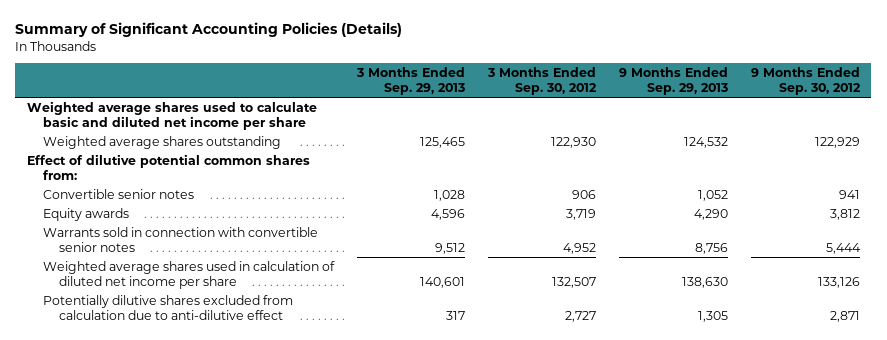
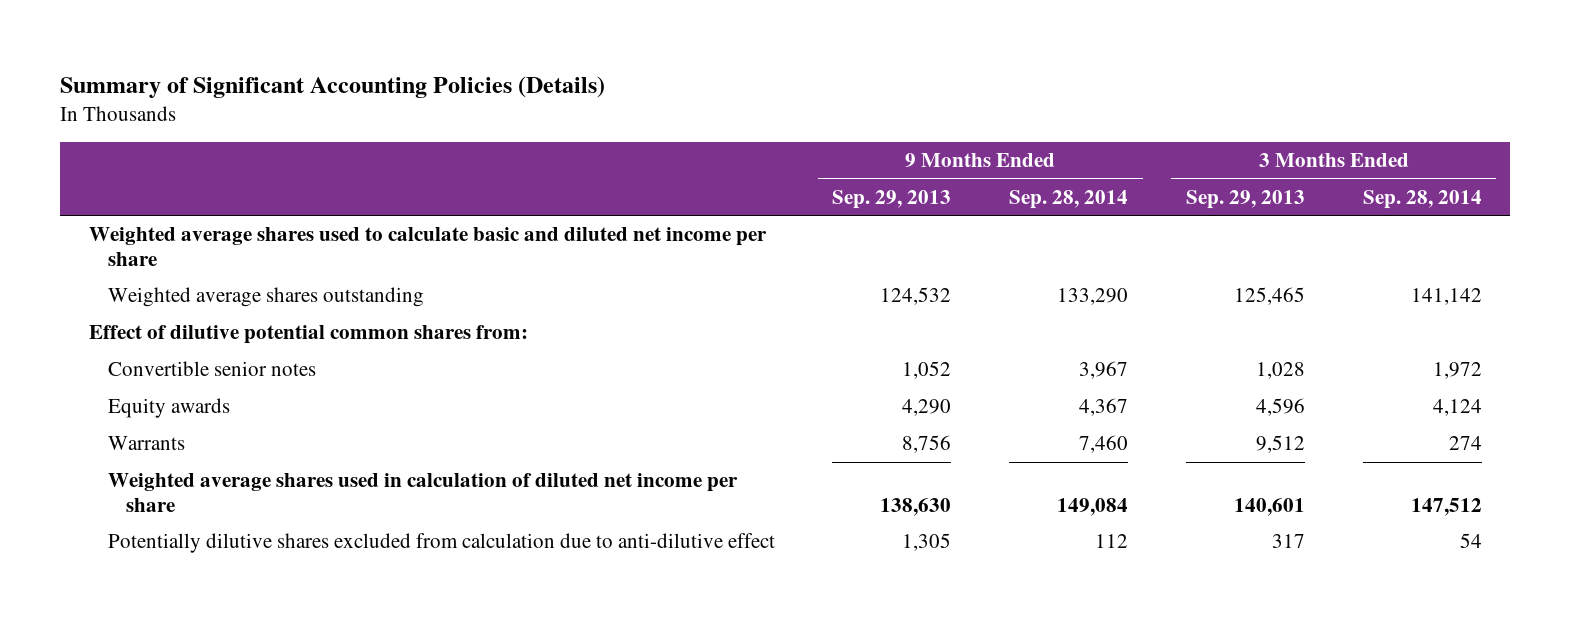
- | 3 Months Ended Sep. 29, 2013 | 3 Months Ended Sep. 30, 2012 | 9 Months Ended Sep. 29, 2013 | 9 Months Ended Sep. 30, 2012
+ | 9 Months Ended Sep. 29, 2013 | 9 Months Ended Sep. 28, 2014 | 3 Months Ended Sep. 29, 2013 | 3 Months Ended Sep. 28, 2014
- Warrants sold in connection with convertible senior notes | 9,512 | 4,952 | 8,756 | 5,444
+ Warrants | 8,756 | 7,460 | 9,512 | 274

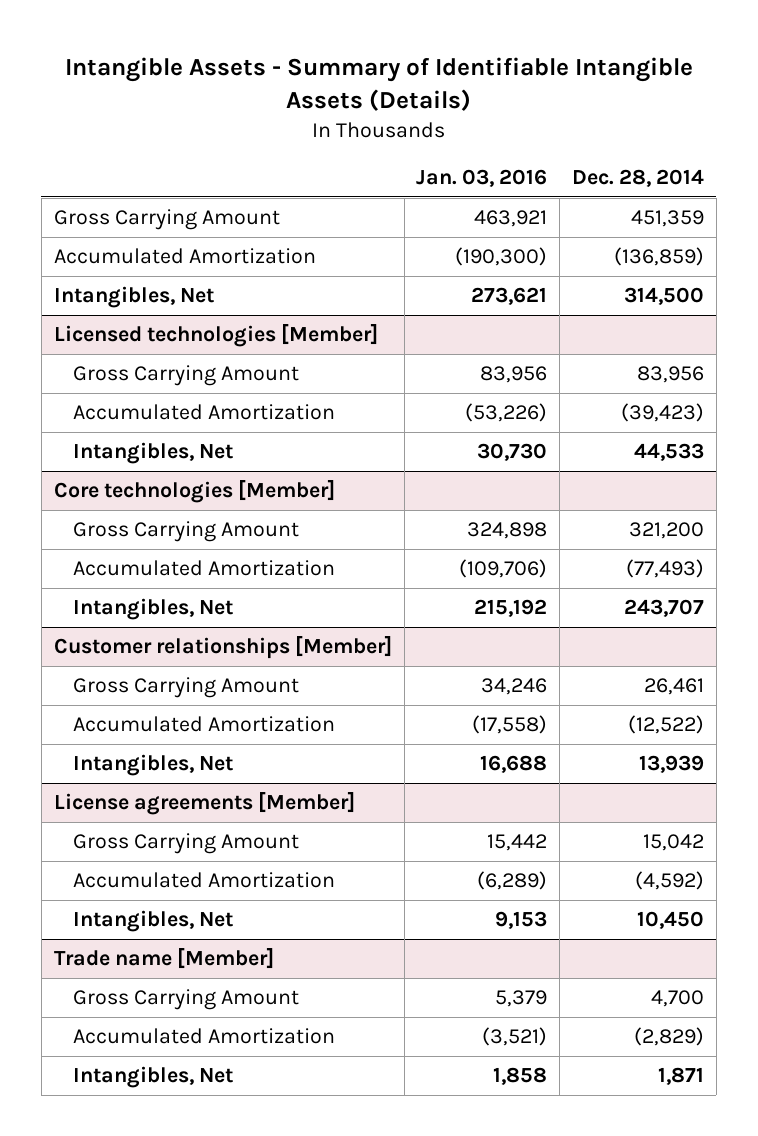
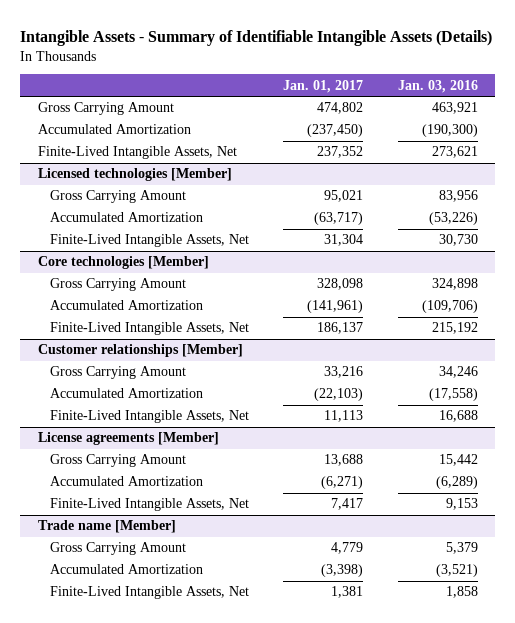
- | Jan. 03, 2016 | Dec. 28, 2014
+ | Jan. 01, 2017 | Jan. 03, 2016
- Intangibles, Net | 273,621 | 314,500
+ Finite-Lived Intangible Assets, Net | 237,352 | 273,621
@ Licensed technologies [Member]
- Intangibles, Net | 30,730 | 44,533
+ Finite-Lived Intangible Assets, Net | 31,304 | 30,730
@ Core technologies [Member]
- Intangibles, Net | 215,192 | 243,707
+ Finite-Lived Intangible Assets, Net | 186,137 | 215,192
@ Customer relationships [Member]
- Intangibles, Net | 16,688 | 13,939
+ Finite-Lived Intangible Assets, Net | 11,113 | 16,688
@ License agreements [Member]
- Intangibles, Net | 9,153 | 10,450
+ Finite-Lived Intangible Assets, Net | 7,417 | 9,153
@ Trade name [Member]
- Intangibles, Net | 1,858 | 1,871
+ Finite-Lived Intangible Assets, Net | 1,381 | 1,858

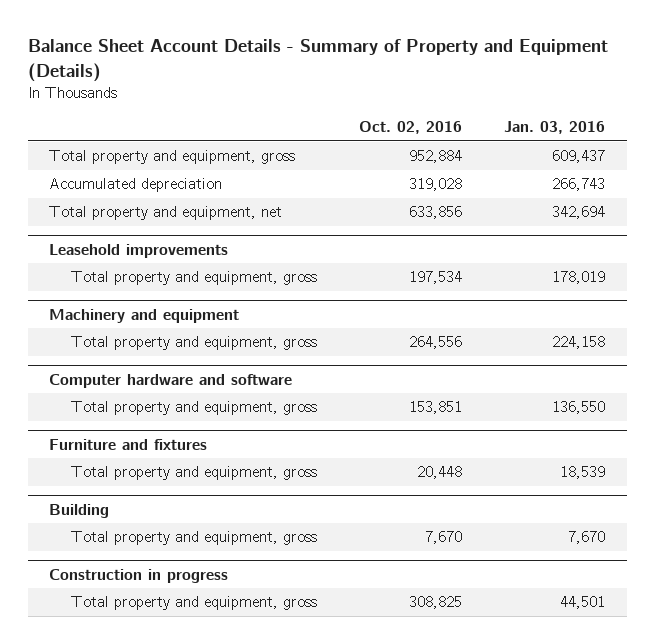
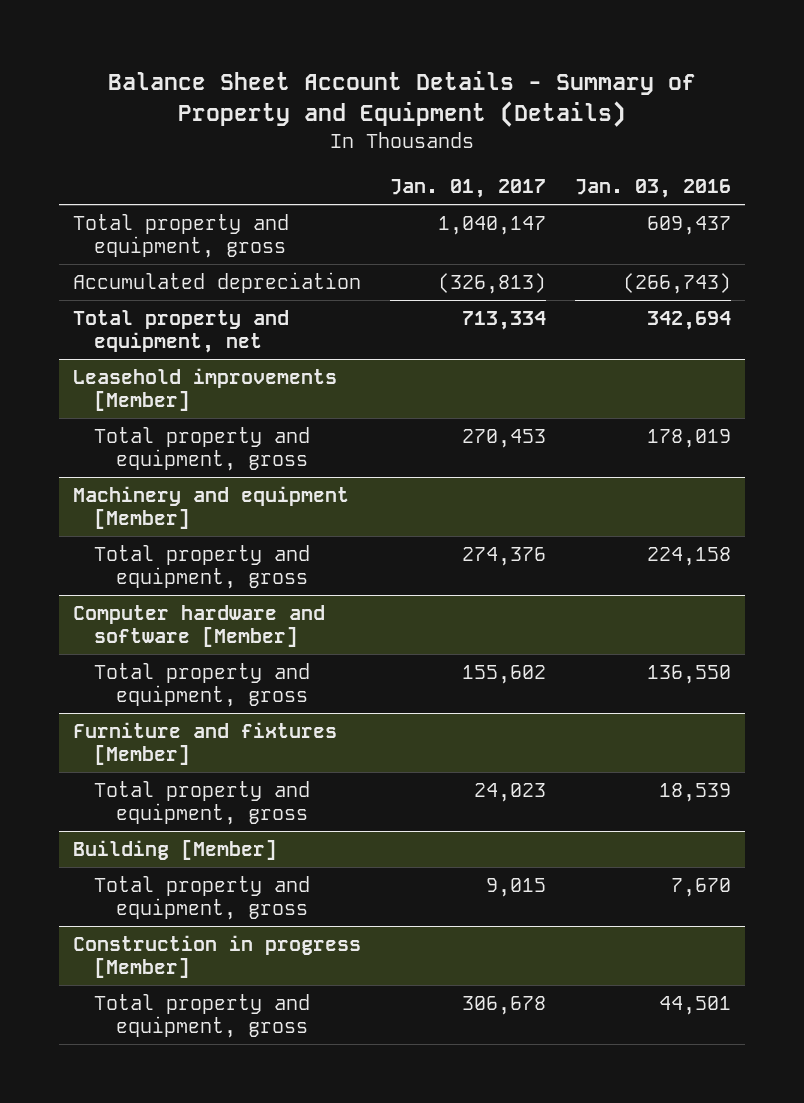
- | Oct. 02, 2016 | Jan. 03, 2016
+ | Jan. 01, 2017 | Jan. 03, 2016
- Accumulated depreciation | 319,028 | 266,743
+ Accumulated depreciation | (326,813) | (266,743)
- Leasehold improvements
+ Leasehold improvements [Member]
- Machinery and equipment
+ Machinery and equipment [Member]
- Computer hardware and software
+ Computer hardware and software [Member]
- Furniture and fixtures
+ Furniture and fixtures [Member]
- Building
+ Building [Member]
- Construction in progress
+ Construction in progress [Member]

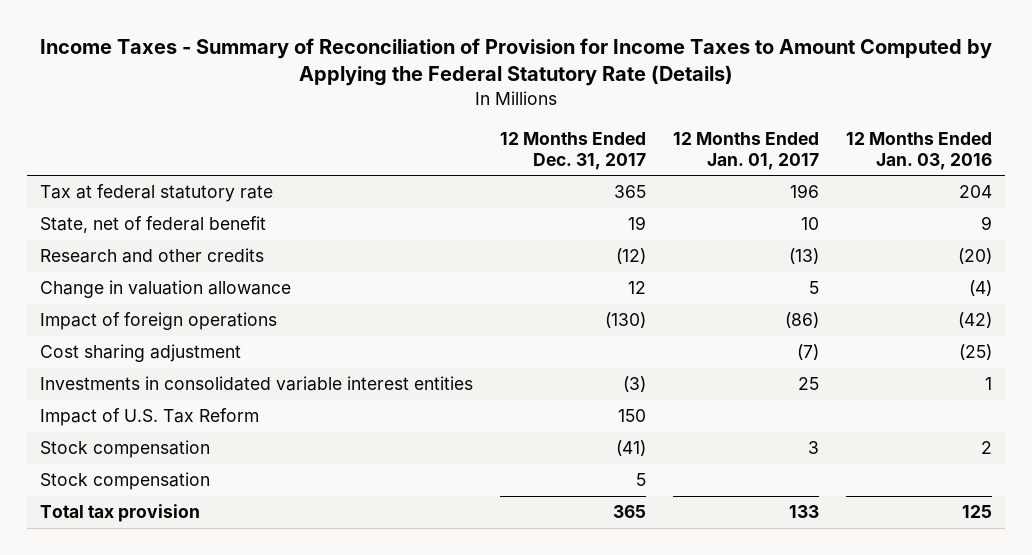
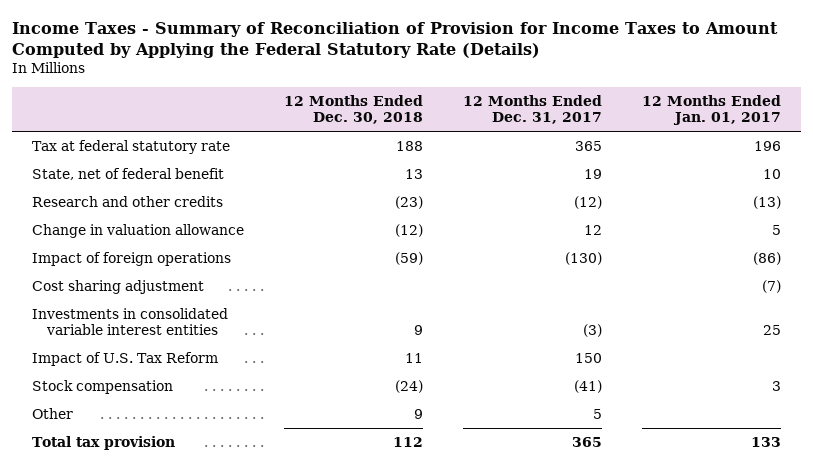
- | 12 Months Ended Dec. 31, 2017 | 12 Months Ended Jan. 01, 2017 | 12 Months Ended Jan. 03, 2016
+ | 12 Months Ended Dec. 30, 2018 | 12 Months Ended Dec. 31, 2017 | 12 Months Ended Jan. 01, 2017
- Stock compensation | 5 | |
+ Other | 9 | 5 |

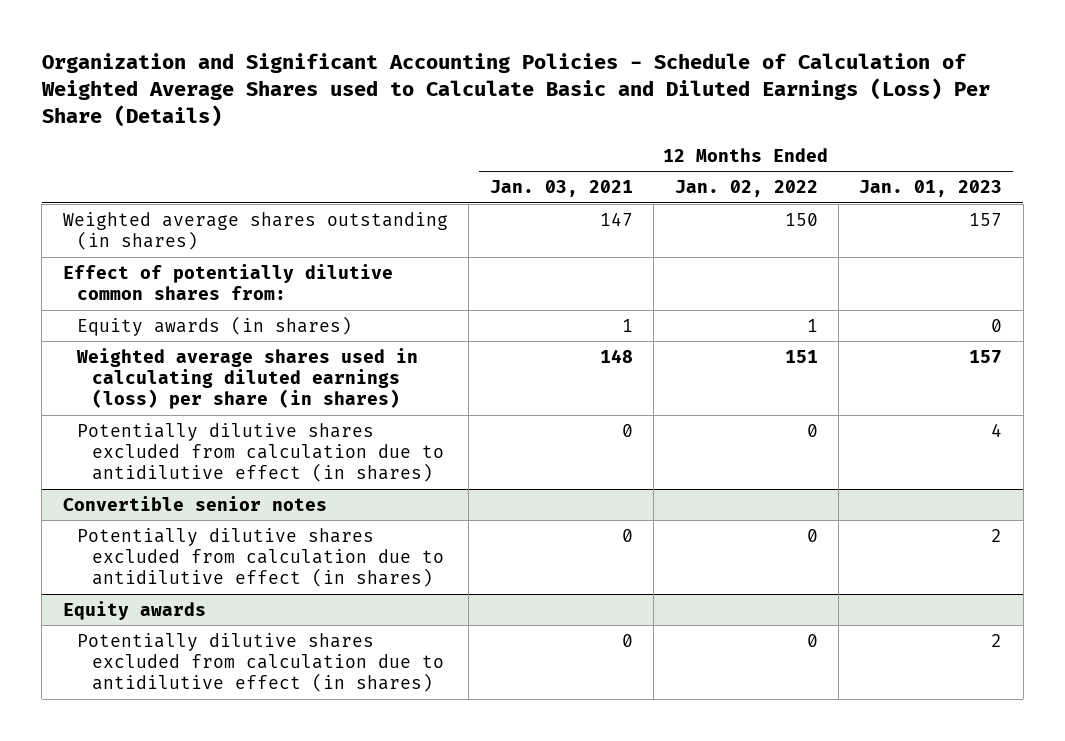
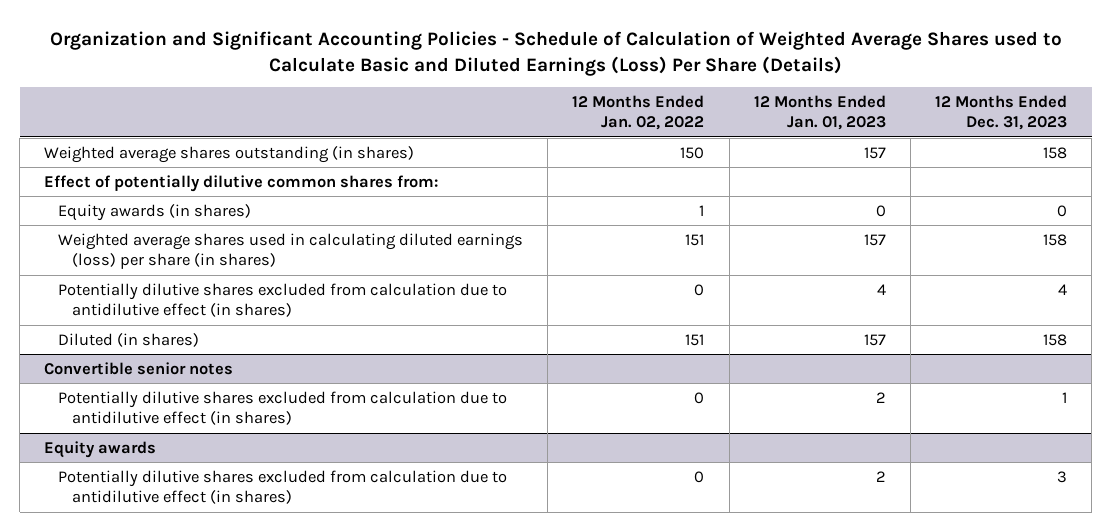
- | 12 Months Ended Jan. 03, 2021 | 12 Months Ended Jan. 02, 2022 | 12 Months Ended Jan. 01, 2023
+ | 12 Months Ended Jan. 02, 2022 | 12 Months Ended Jan. 01, 2023 | 12 Months Ended Dec. 31, 2023
+ Diluted (in shares) | 151 | 157 | 158

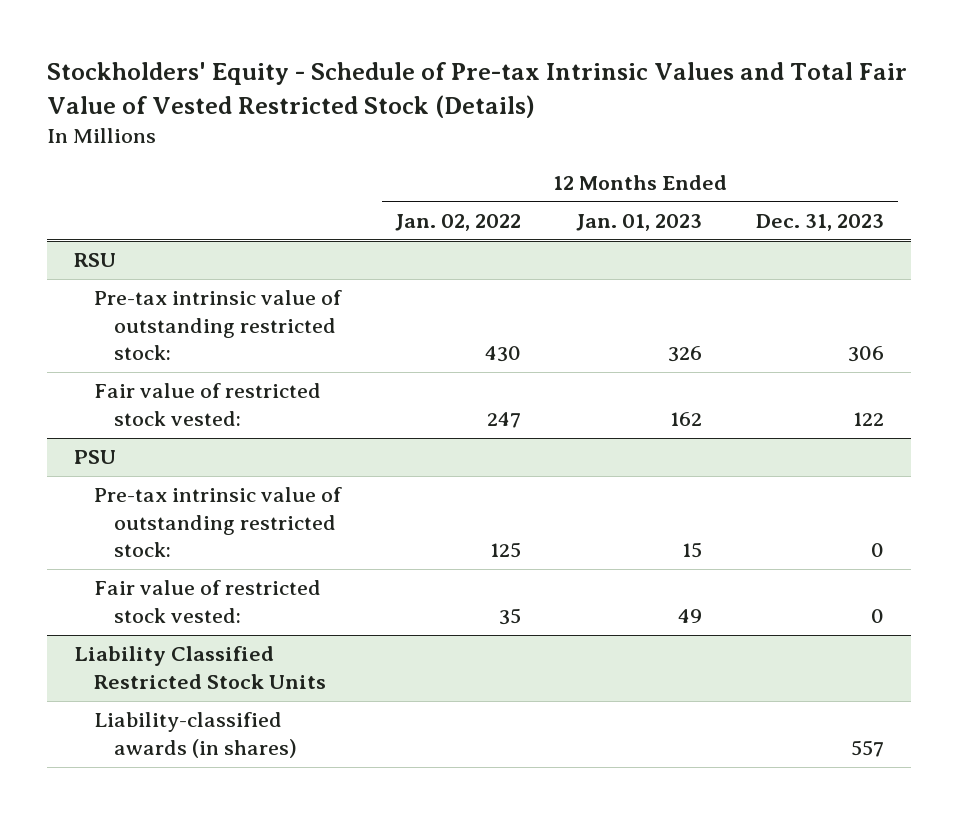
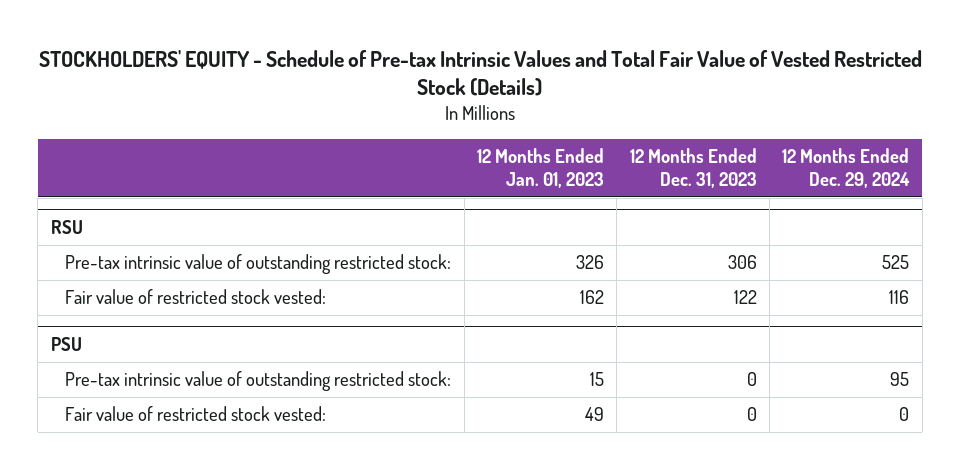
- Stockholders' Equity - Schedule of Pre-tax Intrinsic Values and Total Fair Value of Vested Restricted Stock (Details)
+ STOCKHOLDERS' EQUITY - Schedule of Pre-tax Intrinsic Values and Total Fair Value of Vested Restricted Stock (Details)
- | 12 Months Ended Jan. 02, 2022 | 12 Months Ended Jan. 01, 2023 | 12 Months Ended Dec. 31, 2023
+ | 12 Months Ended Jan. 01, 2023 | 12 Months Ended Dec. 31, 2023 | 12 Months Ended Dec. 29, 2024
- Liability Classified Restricted Stock Units
- Liability-classified awards (in shares) | | | 557

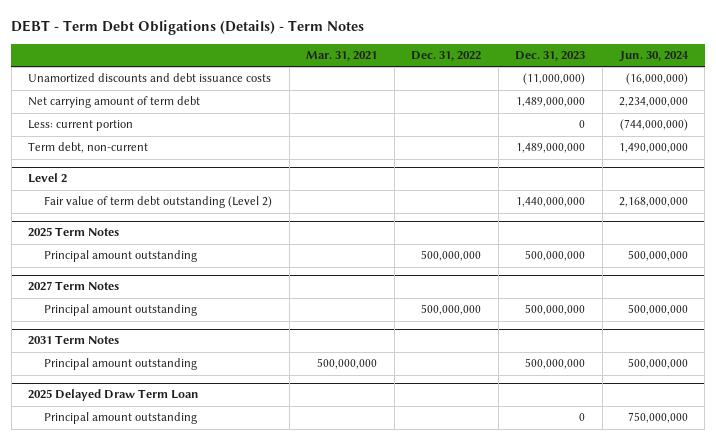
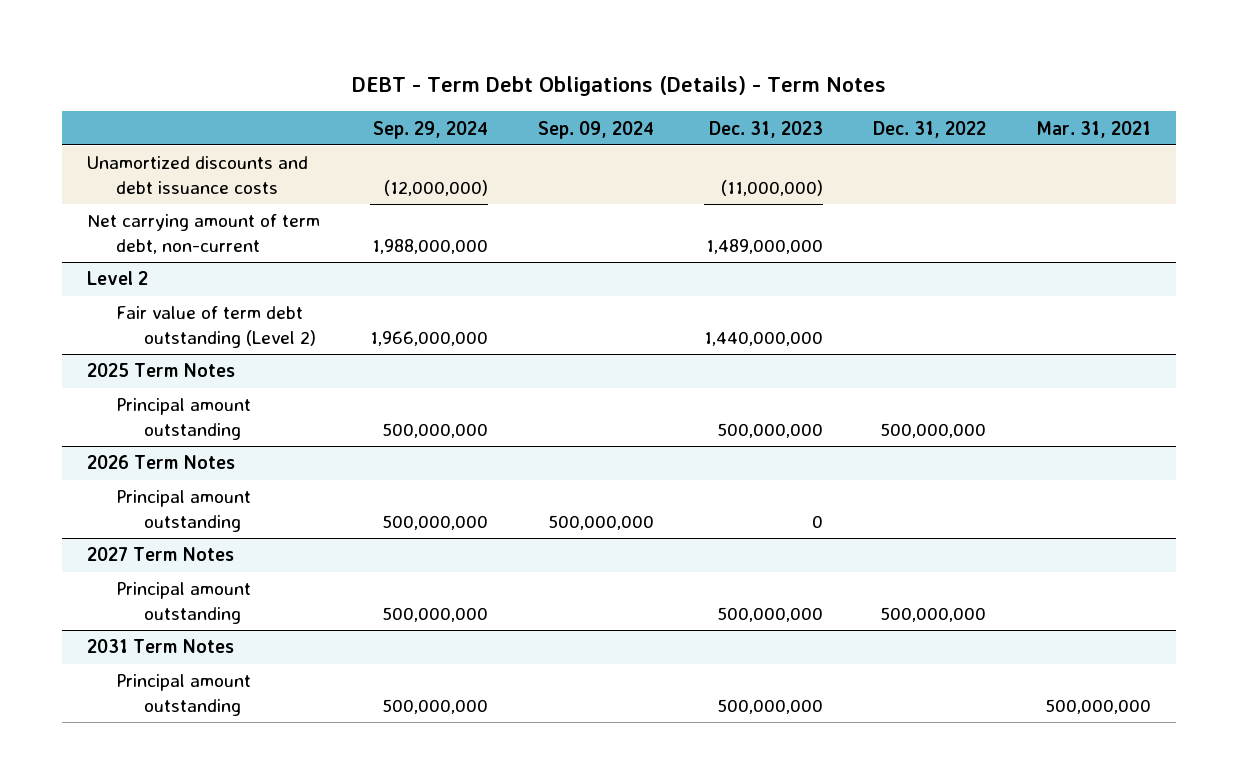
- | Mar. 31, 2021 | Dec. 31, 2022 | Dec. 31, 2023 | Jun. 30, 2024
+ | Sep. 29, 2024 | Sep. 09, 2024 | Dec. 31, 2023 | Dec. 31, 2022 | Mar. 31, 2021
- Net carrying amount of term debt | | | 1,489,000,000 | 2,234,000,000
- Less: current portion | | | 0 | (744,000,000)
- Term debt, non-current | | | 1,489,000,000 | 1,490,000,000
+ Net carrying amount of term debt, non-current | 1,988,000,000 | | 1,489,000,000 | |
+ 2026 Term Notes
+ Principal amount outstanding | 500,000,000 | 500,000,000 | 0 | |
- 2025 Delayed Draw Term Loan
- Principal amount outstanding | | | 0 | 750,000,000

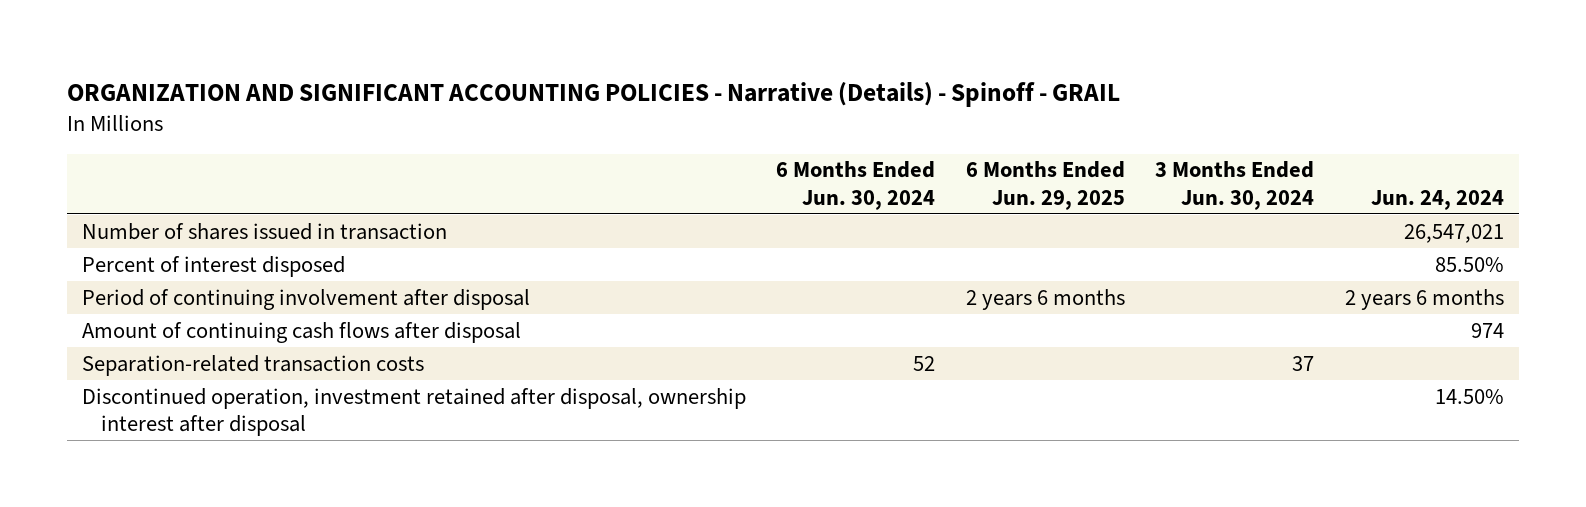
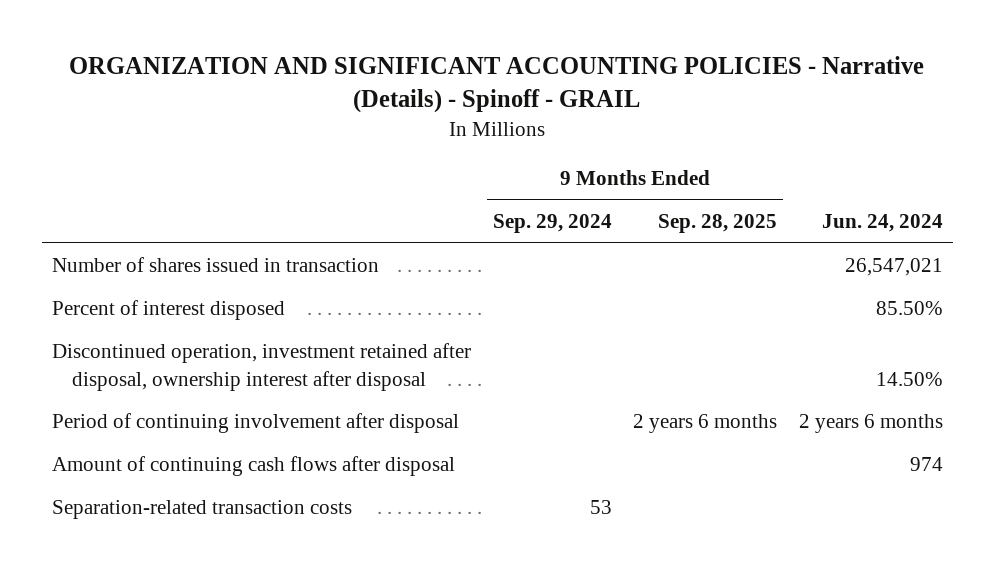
- | 6 Months Ended Jun. 30, 2024 | 6 Months Ended Jun. 29, 2025 | 3 Months Ended Jun. 30, 2024 | Jun. 24, 2024
+ | 9 Months Ended Sep. 29, 2024 | 9 Months Ended Sep. 28, 2025 | Jun. 24, 2024
moved up: Discontinued operation, investment retained after disposal, ownership interest after disposal | | | 14.50%

